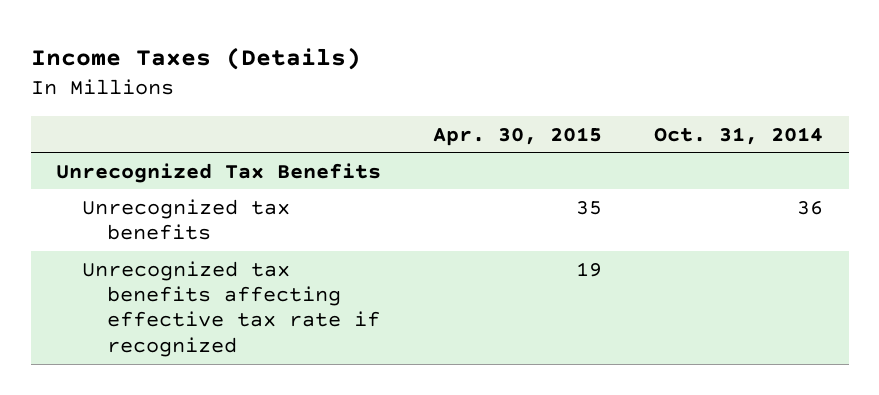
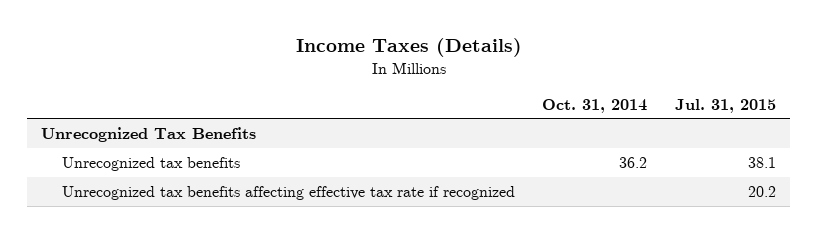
- | Apr. 30, 2015 | Oct. 31, 2014
+ | Oct. 31, 2014 | Jul. 31, 2015
- Unrecognized tax benefits | 35 | 36
+ Unrecognized tax benefits | 36.2 | 38.1

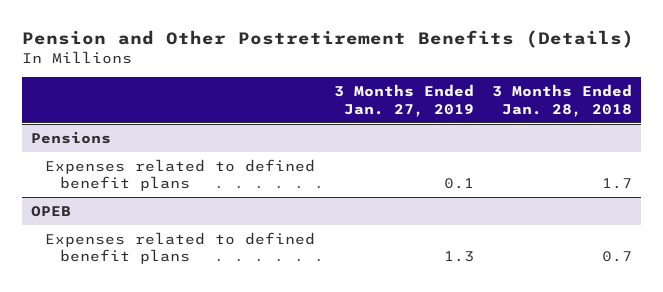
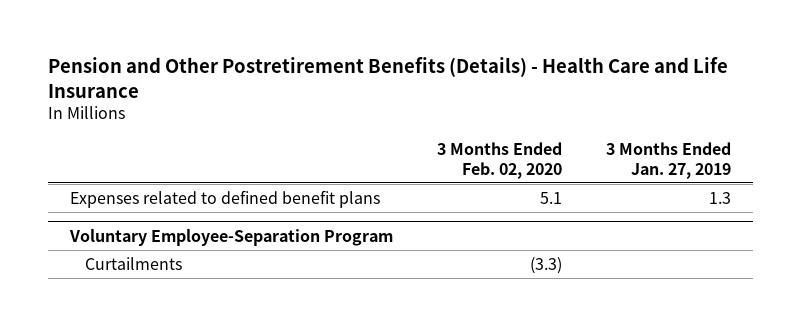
- Pension and Other Postretirement Benefits (Details)
+ Pension and Other Postretirement Benefits (Details) - Health Care and Life Insurance
- | 3 Months Ended Jan. 27, 2019 | 3 Months Ended Jan. 28, 2018
+ | 3 Months Ended Feb. 02, 2020 | 3 Months Ended Jan. 27, 2019
- Pensions
- Expenses related to defined benefit plans | 0.1 | 1.7
- OPEB
- Expenses related to defined benefit plans | 1.3 | 0.7
+ Expenses related to defined benefit plans | 5.1 | 1.3
+ Voluntary Employee-Separation Program
+ Curtailments | (3.3) |

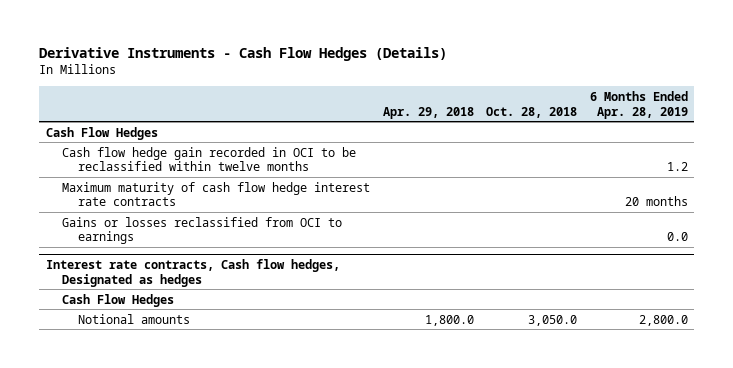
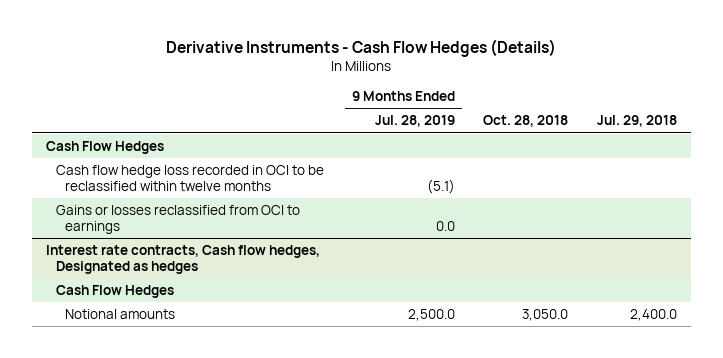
- | Apr. 29, 2018 | Oct. 28, 2018 | 6 Months Ended Apr. 28, 2019
+ | 9 Months Ended Jul. 28, 2019 | Oct. 28, 2018 | Jul. 29, 2018
- Cash flow hedge gain recorded in OCI to be reclassified within twelve months | | | 1.2
- Maximum maturity of cash flow hedge interest rate contracts | | | 20 months
+ Cash flow hedge loss recorded in OCI to be reclassified within twelve months | (5.1) | |

